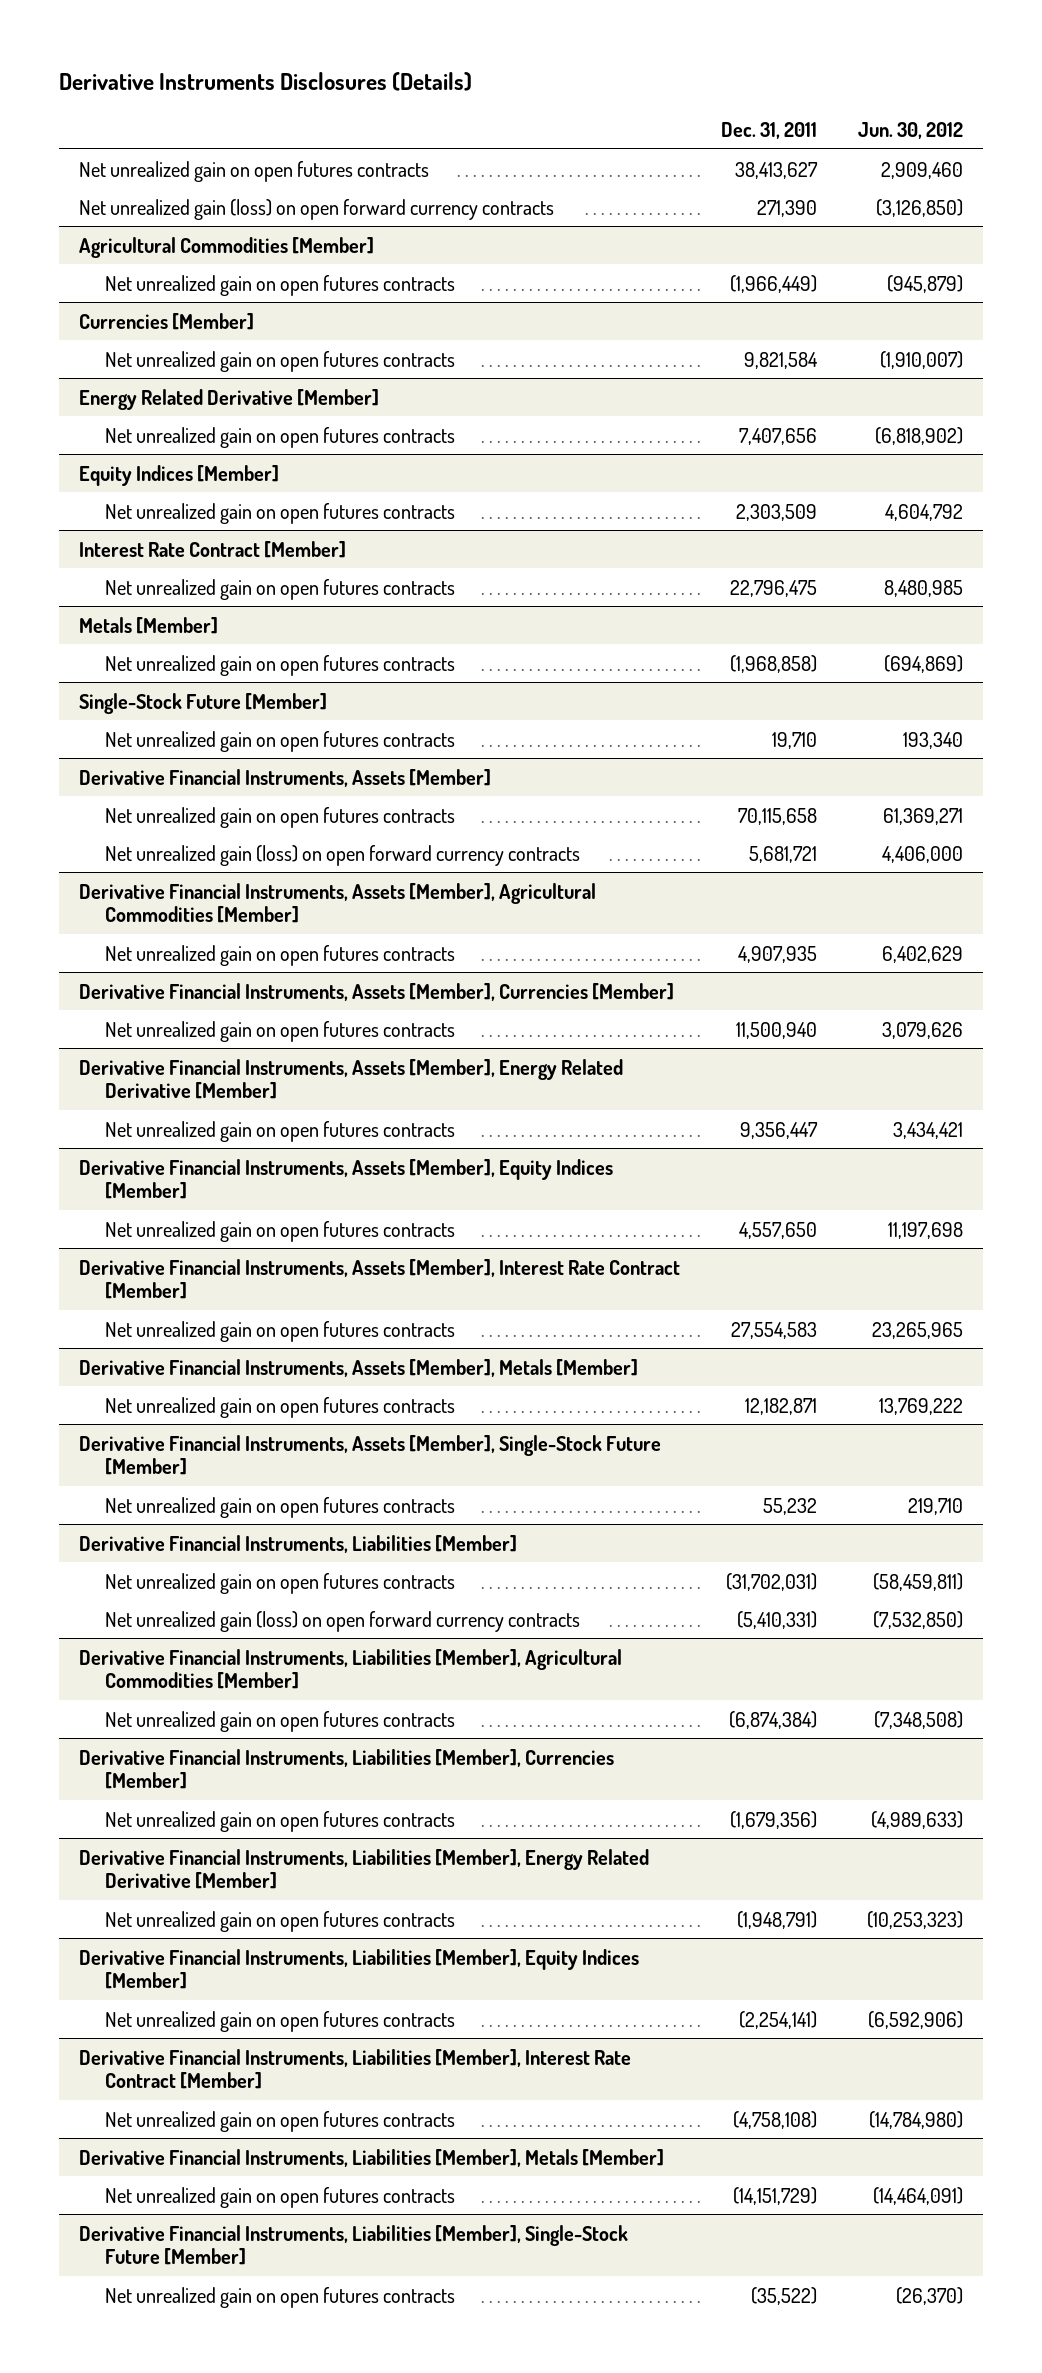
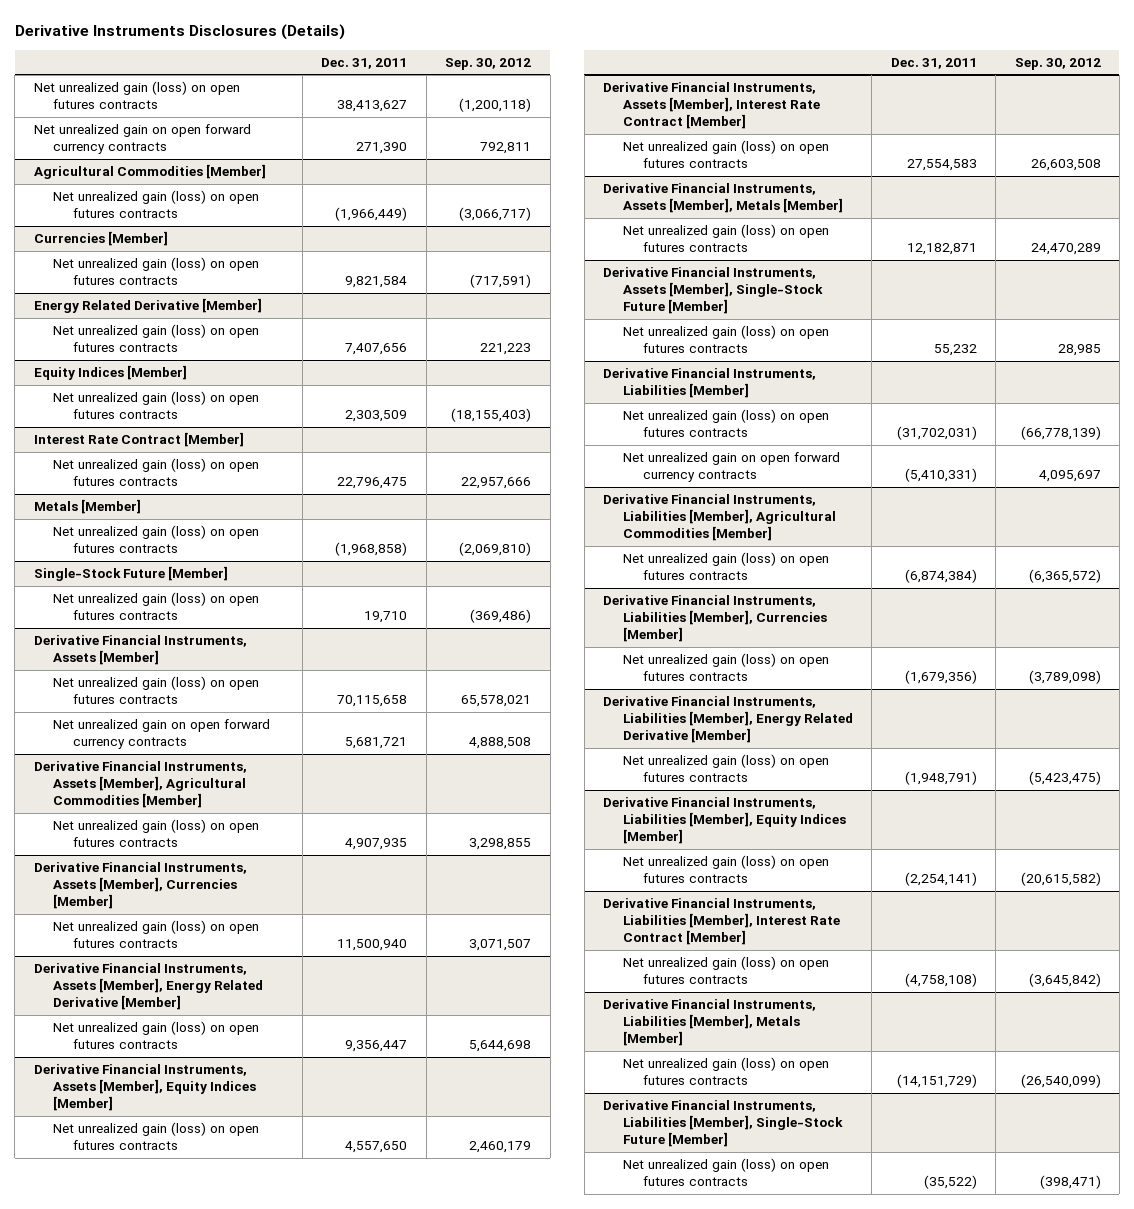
- | Dec. 31, 2011 | Jun. 30, 2012
+ | Dec. 31, 2011 | Sep. 30, 2012
- Net unrealized gain on open futures contracts | 38,413,627 | 2,909,460
- Net unrealized gain (loss) on open forward currency contracts | 271,390 | (3,126,850)
+ Net unrealized gain (loss) on open futures contracts | 38,413,627 | (1,200,118)
+ Net unrealized gain on open forward currency contracts | 271,390 | 792,811
@ Agricultural Commodities [Member]
- Net unrealized gain on open futures contracts | (1,966,449) | (945,879)
+ Net unrealized gain (loss) on open futures contracts | (1,966,449) | (3,066,717)
@ Currencies [Member]
- Net unrealized gain on open futures contracts | 9,821,584 | (1,910,007)
+ Net unrealized gain (loss) on open futures contracts | 9,821,584 | (717,591)
@ Energy Related Derivative [Member]
- Net unrealized gain on open futures contracts | 7,407,656 | (6,818,902)
+ Net unrealized gain (loss) on open futures contracts | 7,407,656 | 221,223
@ Equity Indices [Member]
- Net unrealized gain on open futures contracts | 2,303,509 | 4,604,792
+ Net unrealized gain (loss) on open futures contracts | 2,303,509 | (18,155,403)
@ Interest Rate Contract [Member]
- Net unrealized gain on open futures contracts | 22,796,475 | 8,480,985
+ Net unrealized gain (loss) on open futures contracts | 22,796,475 | 22,957,666
@ Metals [Member]
- Net unrealized gain on open futures contracts | (1,968,858) | (694,869)
+ Net unrealized gain (loss) on open futures contracts | (1,968,858) | (2,069,810)
@ Single-Stock Future [Member]
- Net unrealized gain on open futures contracts | 19,710 | 193,340
+ Net unrealized gain (loss) on open futures contracts | 19,710 | (369,486)
@ Derivative Financial Instruments, Assets [Member]
- Net unrealized gain on open futures contracts | 70,115,658 | 61,369,271
- Net unrealized gain (loss) on open forward currency contracts | 5,681,721 | 4,406,000
+ Net unrealized gain (loss) on open futures contracts | 70,115,658 | 65,578,021
+ Net unrealized gain on open forward currency contracts | 5,681,721 | 4,888,508
@ Derivative Financial Instruments, Assets [Member], Agricultural Commodities [Member]
- Net unrealized gain on open futures contracts | 4,907,935 | 6,402,629
+ Net unrealized gain (loss) on open futures contracts | 4,907,935 | 3,298,855
@ Derivative Financial Instruments, Assets [Member], Currencies [Member]
- Net unrealized gain on open futures contracts | 11,500,940 | 3,079,626
+ Net unrealized gain (loss) on open futures contracts | 11,500,940 | 3,071,507
@ Derivative Financial Instruments, Assets [Member], Energy Related Derivative [Member]
- Net unrealized gain on open futures contracts | 9,356,447 | 3,434,421
+ Net unrealized gain (loss) on open futures contracts | 9,356,447 | 5,644,698
@ Derivative Financial Instruments, Assets [Member], Equity Indices [Member]
- Net unrealized gain on open futures contracts | 4,557,650 | 11,197,698
+ Net unrealized gain (loss) on open futures contracts | 4,557,650 | 2,460,179
@ Derivative Financial Instruments, Assets [Member], Interest Rate Contract [Member]
- Net unrealized gain on open futures contracts | 27,554,583 | 23,265,965
+ Net unrealized gain (loss) on open futures contracts | 27,554,583 | 26,603,508
@ Derivative Financial Instruments, Assets [Member], Metals [Member]
- Net unrealized gain on open futures contracts | 12,182,871 | 13,769,222
+ Net unrealized gain (loss) on open futures contracts | 12,182,871 | 24,470,289
@ Derivative Financial Instruments, Assets [Member], Single-Stock Future [Member]
- Net unrealized gain on open futures contracts | 55,232 | 219,710
+ Net unrealized gain (loss) on open futures contracts | 55,232 | 28,985
@ Derivative Financial Instruments, Liabilities [Member]
- Net unrealized gain on open futures contracts | (31,702,031) | (58,459,811)
- Net unrealized gain (loss) on open forward currency contracts | (5,410,331) | (7,532,850)
+ Net unrealized gain (loss) on open futures contracts | (31,702,031) | (66,778,139)
+ Net unrealized gain on open forward currency contracts | (5,410,331) | 4,095,697
@ Derivative Financial Instruments, Liabilities [Member], Agricultural Commodities [Member]
- Net unrealized gain on open futures contracts | (6,874,384) | (7,348,508)
+ Net unrealized gain (loss) on open futures contracts | (6,874,384) | (6,365,572)
@ Derivative Financial Instruments, Liabilities [Member], Currencies [Member]
- Net unrealized gain on open futures contracts | (1,679,356) | (4,989,633)
+ Net unrealized gain (loss) on open futures contracts | (1,679,356) | (3,789,098)
@ Derivative Financial Instruments, Liabilities [Member], Energy Related Derivative [Member]
- Net unrealized gain on open futures contracts | (1,948,791) | (10,253,323)
+ Net unrealized gain (loss) on open futures contracts | (1,948,791) | (5,423,475)
@ Derivative Financial Instruments, Liabilities [Member], Equity Indices [Member]
- Net unrealized gain on open futures contracts | (2,254,141) | (6,592,906)
+ Net unrealized gain (loss) on open futures contracts | (2,254,141) | (20,615,582)
@ Derivative Financial Instruments, Liabilities [Member], Interest Rate Contract [Member]
- Net unrealized gain on open futures contracts | (4,758,108) | (14,784,980)
+ Net unrealized gain (loss) on open futures contracts | (4,758,108) | (3,645,842)
@ Derivative Financial Instruments, Liabilities [Member], Metals [Member]
- Net unrealized gain on open futures contracts | (14,151,729) | (14,464,091)
+ Net unrealized gain (loss) on open futures contracts | (14,151,729) | (26,540,099)
@ Derivative Financial Instruments, Liabilities [Member], Single-Stock Future [Member]
- Net unrealized gain on open futures contracts | (35,522) | (26,370)
+ Net unrealized gain (loss) on open futures contracts | (35,522) | (398,471)

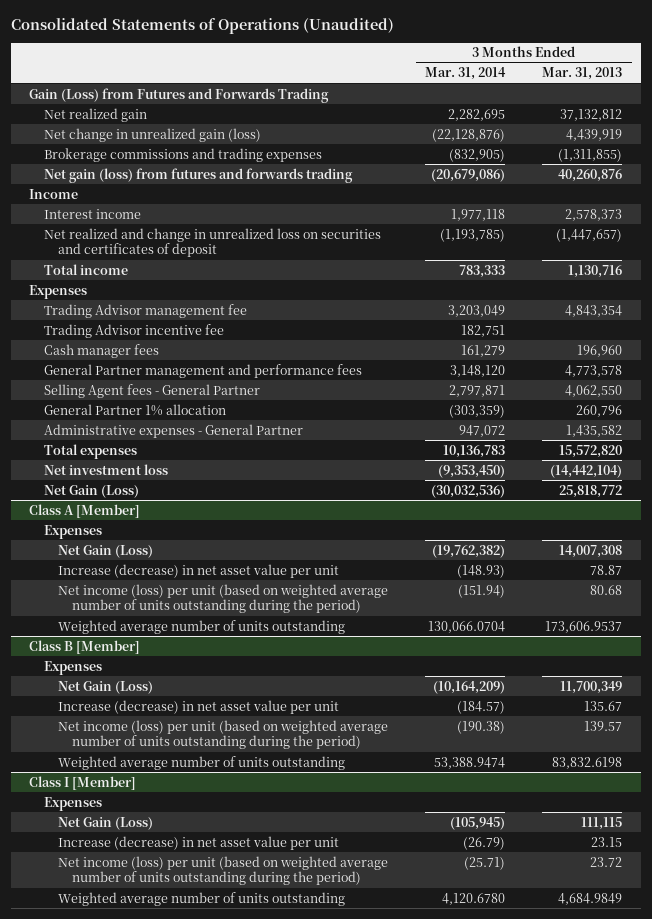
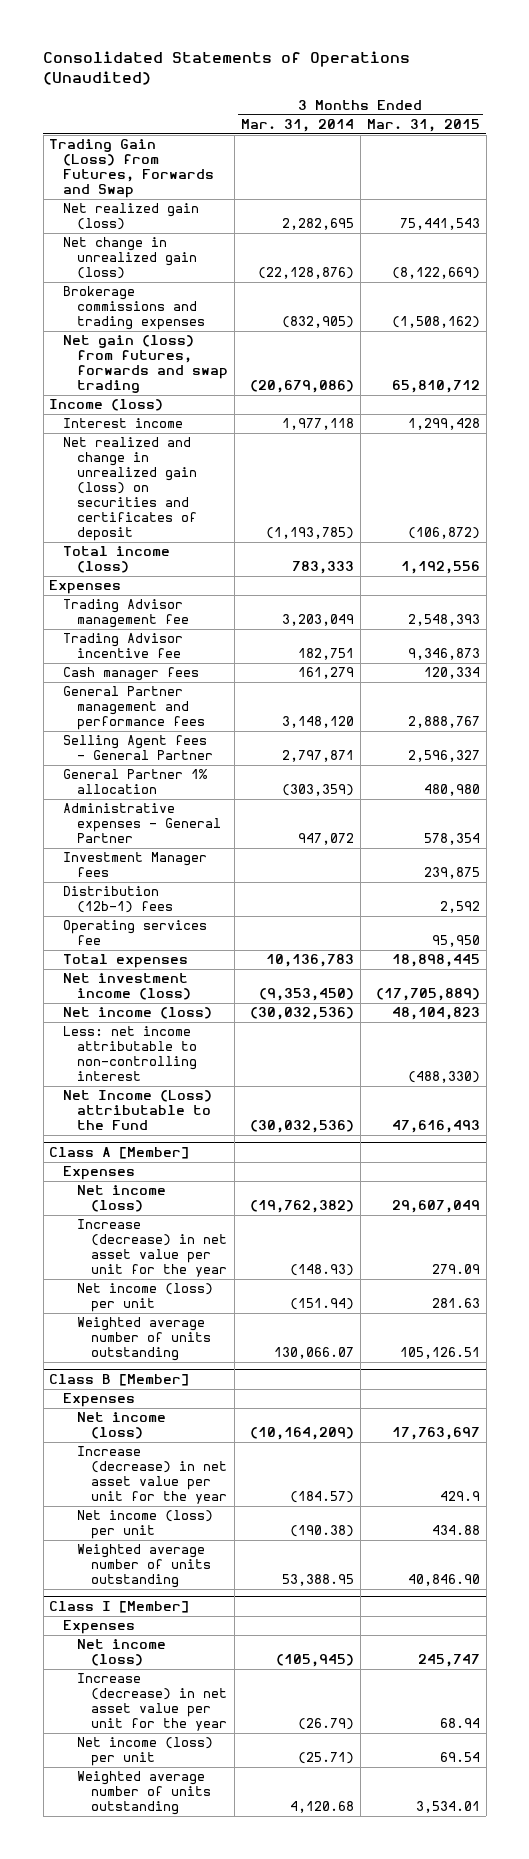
- | 3 Months Ended Mar. 31, 2014 | 3 Months Ended Mar. 31, 2013
+ | 3 Months Ended Mar. 31, 2014 | 3 Months Ended Mar. 31, 2015
- Gain (Loss) from Futures and Forwards Trading
- Net realized gain | 2,282,695 | 37,132,812
+ Trading Gain (Loss) from Futures, Forwards and Swap
+ Net realized gain (loss) | 2,282,695 | 75,441,543
- Net gain (loss) from futures and forwards trading | (20,679,086) | 40,260,876
- Income
+ Net gain (loss) from futures, forwards and swap trading | (20,679,086) | 65,810,712
+ Income (loss)
- Net realized and change in unrealized loss on securities and certificates of deposit | (1,193,785) | (1,447,657)
- Total income | 783,333 | 1,130,716
+ Net realized and change in unrealized gain (loss) on securities and certificates of deposit | (1,193,785) | (106,872)
+ Total income (loss) | 783,333 | 1,192,556
+ Investment Manager fees | | 239,875
+ Distribution (12b-1) fees | | 2,592
+ Operating services fee | | 95,950
- Net investment loss | (9,353,450) | (14,442,104)
- Net Gain (Loss) | (30,032,536) | 25,818,772
+ Net investment income (loss) | (9,353,450) | (17,705,889)
+ Net income (loss) | (30,032,536) | 48,104,823
+ Less: net income attributable to non-controlling interest | | (488,330)
+ Net Income (Loss) attributable to the Fund | (30,032,536) | 47,616,493
@ Class A [Member]
- Net Gain (Loss) | (19,762,382) | 14,007,308
- Increase (decrease) in net asset value per unit | (148.93) | 78.87
- Net income (loss) per unit (based on weighted average number of units outstanding during the period) | (151.94) | 80.68
- Weighted average number of units outstanding | 130,066.0704 | 173,606.9537
+ Net income (loss) | (19,762,382) | 29,607,049
+ Increase (decrease) in net asset value per unit for the year | (148.93) | 279.09
+ Net income (loss) per unit | (151.94) | 281.63
+ Weighted average number of units outstanding | 130,066.07 | 105,126.51
@ Class B [Member]
- Net Gain (Loss) | (10,164,209) | 11,700,349
- Increase (decrease) in net asset value per unit | (184.57) | 135.67
- Net income (loss) per unit (based on weighted average number of units outstanding during the period) | (190.38) | 139.57
- Weighted average number of units outstanding | 53,388.9474 | 83,832.6198
+ Net income (loss) | (10,164,209) | 17,763,697
+ Increase (decrease) in net asset value per unit for the year | (184.57) | 429.9
+ Net income (loss) per unit | (190.38) | 434.88
+ Weighted average number of units outstanding | 53,388.95 | 40,846.90
@ Class I [Member]
- Net Gain (Loss) | (105,945) | 111,115
- Increase (decrease) in net asset value per unit | (26.79) | 23.15
- Net income (loss) per unit (based on weighted average number of units outstanding during the period) | (25.71) | 23.72
- Weighted average number of units outstanding | 4,120.6780 | 4,684.9849
+ Net income (loss) | (105,945) | 245,747
+ Increase (decrease) in net asset value per unit for the year | (26.79) | 68.94
+ Net income (loss) per unit | (25.71) | 69.54
+ Weighted average number of units outstanding | 4,120.68 | 3,534.01

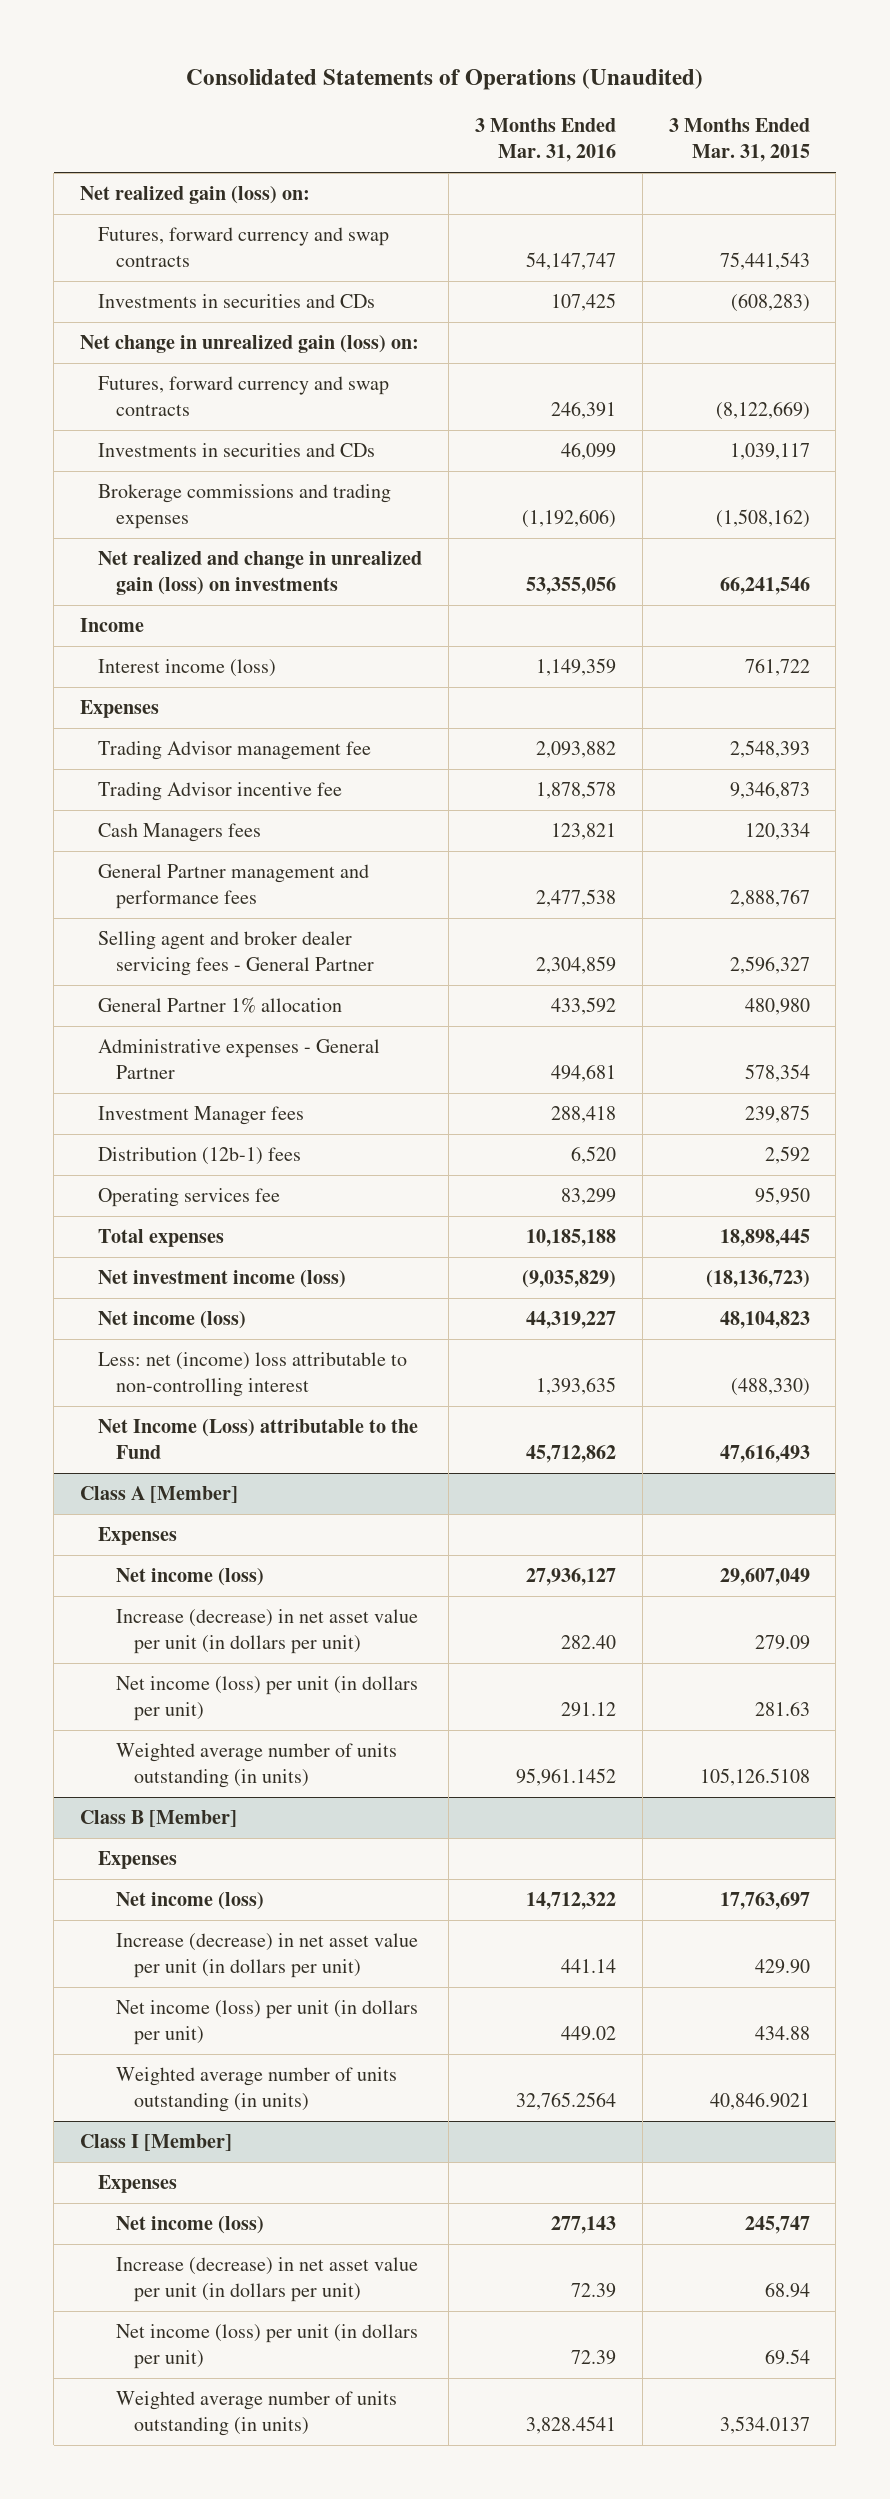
- | 3 Months Ended Mar. 31, 2014 | 3 Months Ended Mar. 31, 2015
+ | 3 Months Ended Mar. 31, 2016 | 3 Months Ended Mar. 31, 2015
- Trading Gain (Loss) from Futures, Forwards and Swap
- Net realized gain (loss) | 2,282,695 | 75,441,543
- Net change in unrealized gain (loss) | (22,128,876) | (8,122,669)
+ Net realized gain (loss) on:
+ Futures, forward currency and swap contracts | 54,147,747 | 75,441,543
+ Investments in securities and CDs | 107,425 | (608,283)
+ Net change in unrealized gain (loss) on:
+ Futures, forward currency and swap contracts | 246,391 | (8,122,669)
+ Investments in securities and CDs | 46,099 | 1,039,117
- Net gain (loss) from futures, forwards and swap trading | (20,679,086) | 65,810,712
- Income (loss)
- Interest income | 1,977,118 | 1,299,428
- Net realized and change in unrealized gain (loss) on securities and certificates of deposit | (1,193,785) | (106,872)
- Total income (loss) | 783,333 | 1,192,556
+ Net realized and change in unrealized gain (loss) on investments | 53,355,056 | 66,241,546
+ Income
+ Interest income (loss) | 1,149,359 | 761,722
- Cash manager fees | 161,279 | 120,334
+ Cash Managers fees | 123,821 | 120,334
- Selling Agent fees - General Partner | 2,797,871 | 2,596,327
+ Selling agent and broker dealer servicing fees - General Partner | 2,304,859 | 2,596,327
- Net investment income (loss) | (9,353,450) | (17,705,889)
+ Net investment income (loss) | (9,035,829) | (18,136,723)
- Less: net income attributable to non-controlling interest | | (488,330)
+ Less: net (income) loss attributable to non-controlling interest | 1,393,635 | (488,330)
@ Class A [Member]
- Increase (decrease) in net asset value per unit for the year | (148.93) | 279.09
- Net income (loss) per unit | (151.94) | 281.63
- Weighted average number of units outstanding | 130,066.07 | 105,126.51
+ Increase (decrease) in net asset value per unit (in dollars per unit) | 282.40 | 279.09
+ Net income (loss) per unit (in dollars per unit) | 291.12 | 281.63
+ Weighted average number of units outstanding (in units) | 95,961.1452 | 105,126.5108
@ Class B [Member]
- Increase (decrease) in net asset value per unit for the year | (184.57) | 429.9
- Net income (loss) per unit | (190.38) | 434.88
- Weighted average number of units outstanding | 53,388.95 | 40,846.90
+ Increase (decrease) in net asset value per unit (in dollars per unit) | 441.14 | 429.90
+ Net income (loss) per unit (in dollars per unit) | 449.02 | 434.88
+ Weighted average number of units outstanding (in units) | 32,765.2564 | 40,846.9021
@ Class I [Member]
- Increase (decrease) in net asset value per unit for the year | (26.79) | 68.94
- Net income (loss) per unit | (25.71) | 69.54
- Weighted average number of units outstanding | 4,120.68 | 3,534.01
+ Increase (decrease) in net asset value per unit (in dollars per unit) | 72.39 | 68.94
+ Net income (loss) per unit (in dollars per unit) | 72.39 | 69.54
+ Weighted average number of units outstanding (in units) | 3,828.4541 | 3,534.0137

